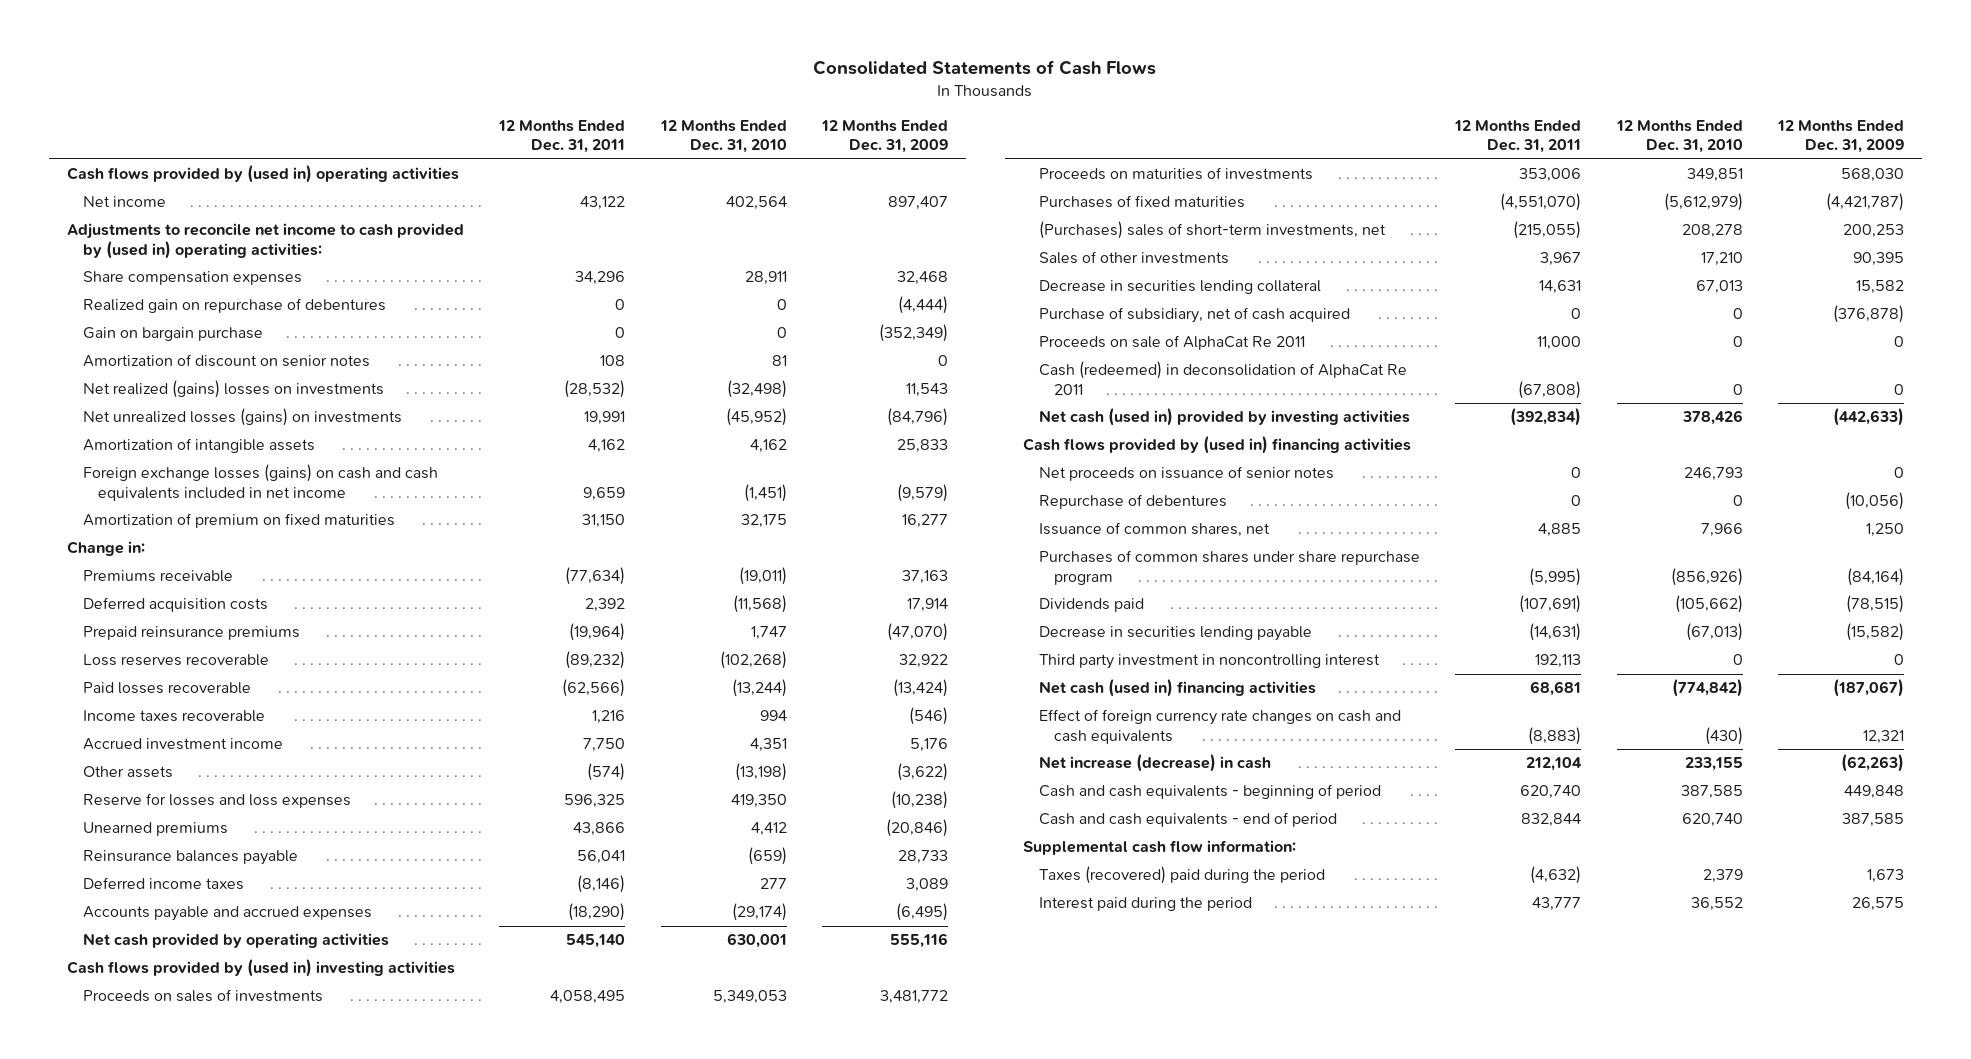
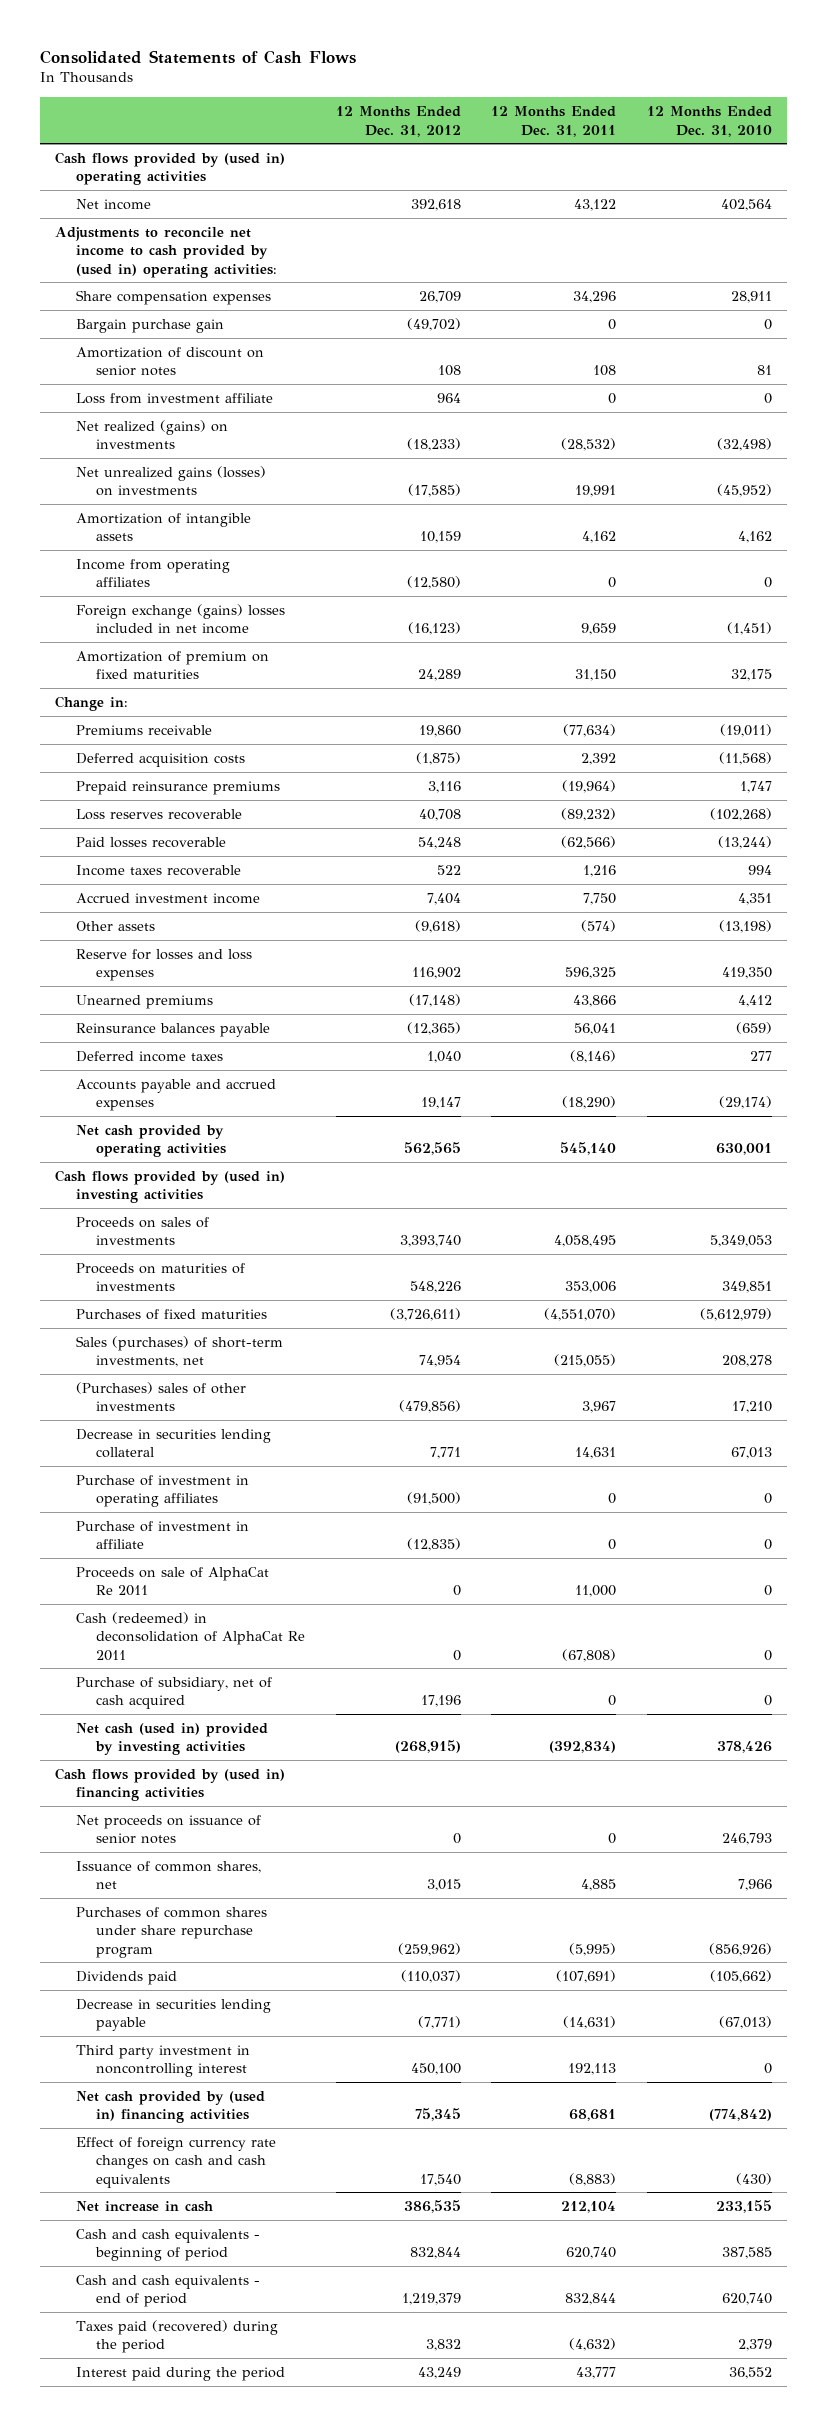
- | 12 Months Ended Dec. 31, 2011 | 12 Months Ended Dec. 31, 2010 | 12 Months Ended Dec. 31, 2009
+ | 12 Months Ended Dec. 31, 2012 | 12 Months Ended Dec. 31, 2011 | 12 Months Ended Dec. 31, 2010
- Realized gain on repurchase of debentures | 0 | 0 | (4,444)
- Gain on bargain purchase | 0 | 0 | (352,349)
+ Bargain purchase gain | (49,702) | 0 | 0
- Net realized (gains) losses on investments | (28,532) | (32,498) | 11,543
- Net unrealized losses (gains) on investments | 19,991 | (45,952) | (84,796)
+ Loss from investment affiliate | 964 | 0 | 0
+ Net realized (gains) on investments | (18,233) | (28,532) | (32,498)
+ Net unrealized gains (losses) on investments | (17,585) | 19,991 | (45,952)
- Foreign exchange losses (gains) on cash and cash equivalents included in net income | 9,659 | (1,451) | (9,579)
+ Income from operating affiliates | (12,580) | 0 | 0
+ Foreign exchange (gains) losses included in net income | (16,123) | 9,659 | (1,451)
- (Purchases) sales of short-term investments, net | (215,055) | 208,278 | 200,253
- Sales of other investments | 3,967 | 17,210 | 90,395
+ Sales (purchases) of short-term investments, net | 74,954 | (215,055) | 208,278
+ (Purchases) sales of other investments | (479,856) | 3,967 | 17,210
+ Purchase of investment in operating affiliates | (91,500) | 0 | 0
+ Purchase of investment in affiliate | (12,835) | 0 | 0
moved down: Purchase of subsidiary, net of cash acquired | 17,196 | 0 | 0
- Repurchase of debentures | 0 | 0 | (10,056)
- Net cash (used in) financing activities | 68,681 | (774,842) | (187,067)
+ Net cash provided by (used in) financing activities | 75,345 | 68,681 | (774,842)
- Net increase (decrease) in cash | 212,104 | 233,155 | (62,263)
+ Net increase in cash | 386,535 | 212,104 | 233,155
- Supplemental cash flow information:
- Taxes (recovered) paid during the period | (4,632) | 2,379 | 1,673
+ Taxes paid (recovered) during the period | 3,832 | (4,632) | 2,379

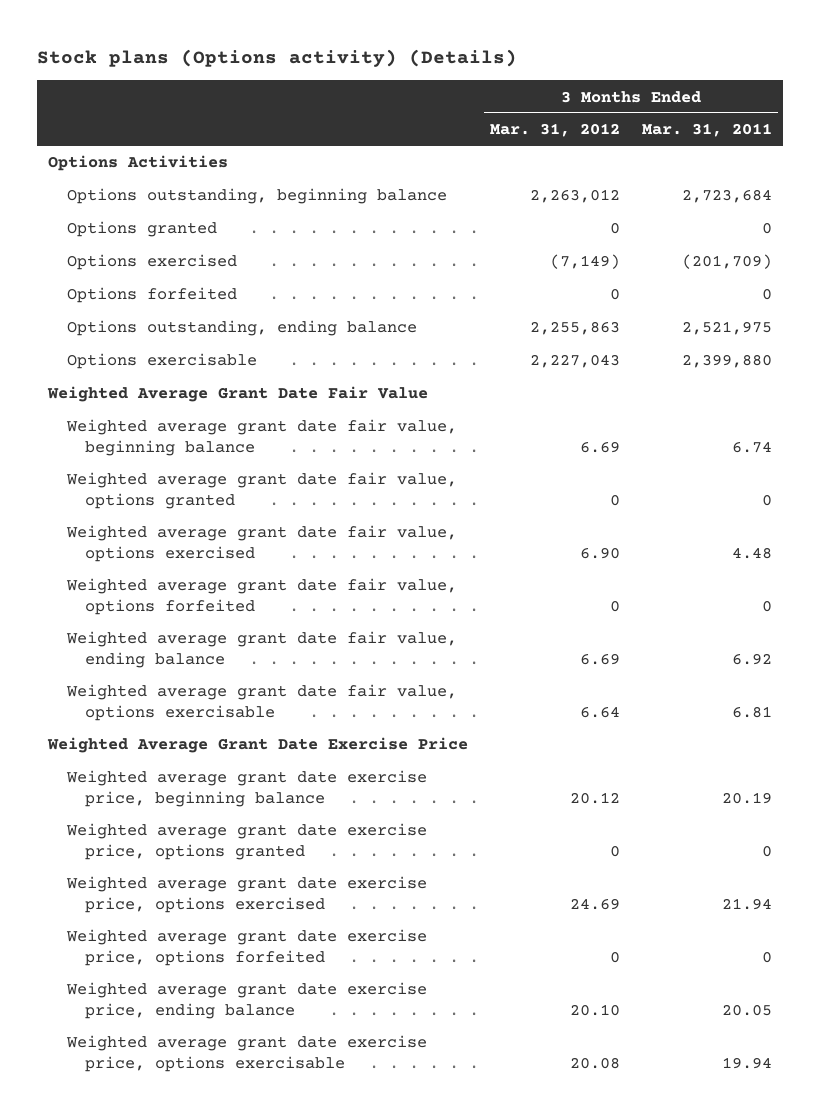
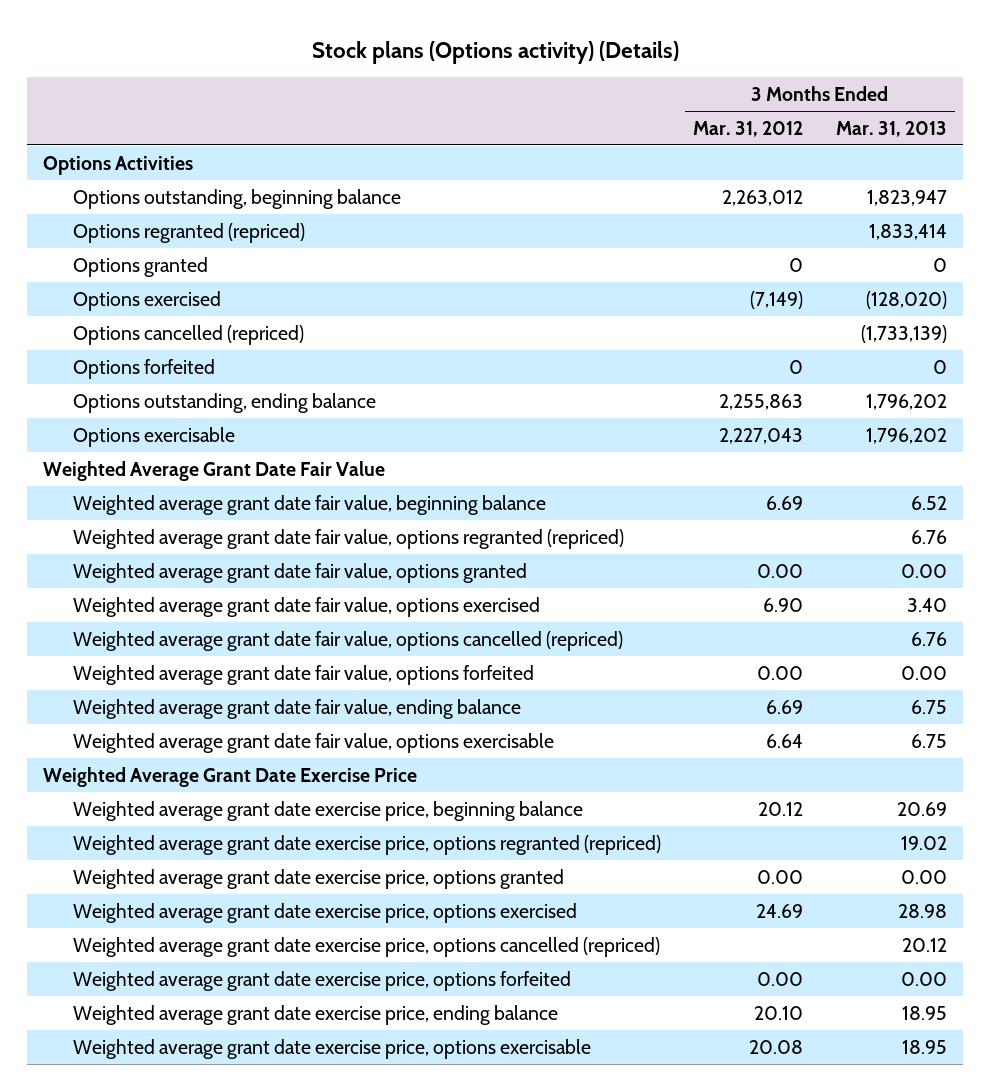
- | 3 Months Ended Mar. 31, 2012 | 3 Months Ended Mar. 31, 2011
+ | 3 Months Ended Mar. 31, 2012 | 3 Months Ended Mar. 31, 2013
+ Options regranted (repriced) | | 1,833,414
+ Options cancelled (repriced) | | (1,733,139)
- Weighted average grant date fair value, options granted | 0 | 0
+ Weighted average grant date fair value, options regranted (repriced) | | 6.76
+ Weighted average grant date fair value, options granted | 0.00 | 0.00
- Weighted average grant date fair value, options forfeited | 0 | 0
+ Weighted average grant date fair value, options cancelled (repriced) | | 6.76
+ Weighted average grant date fair value, options forfeited | 0.00 | 0.00
- Weighted average grant date exercise price, options granted | 0 | 0
+ Weighted average grant date exercise price, options regranted (repriced) | | 19.02
+ Weighted average grant date exercise price, options granted | 0.00 | 0.00
- Weighted average grant date exercise price, options forfeited | 0 | 0
+ Weighted average grant date exercise price, options cancelled (repriced) | | 20.12
+ Weighted average grant date exercise price, options forfeited | 0.00 | 0.00

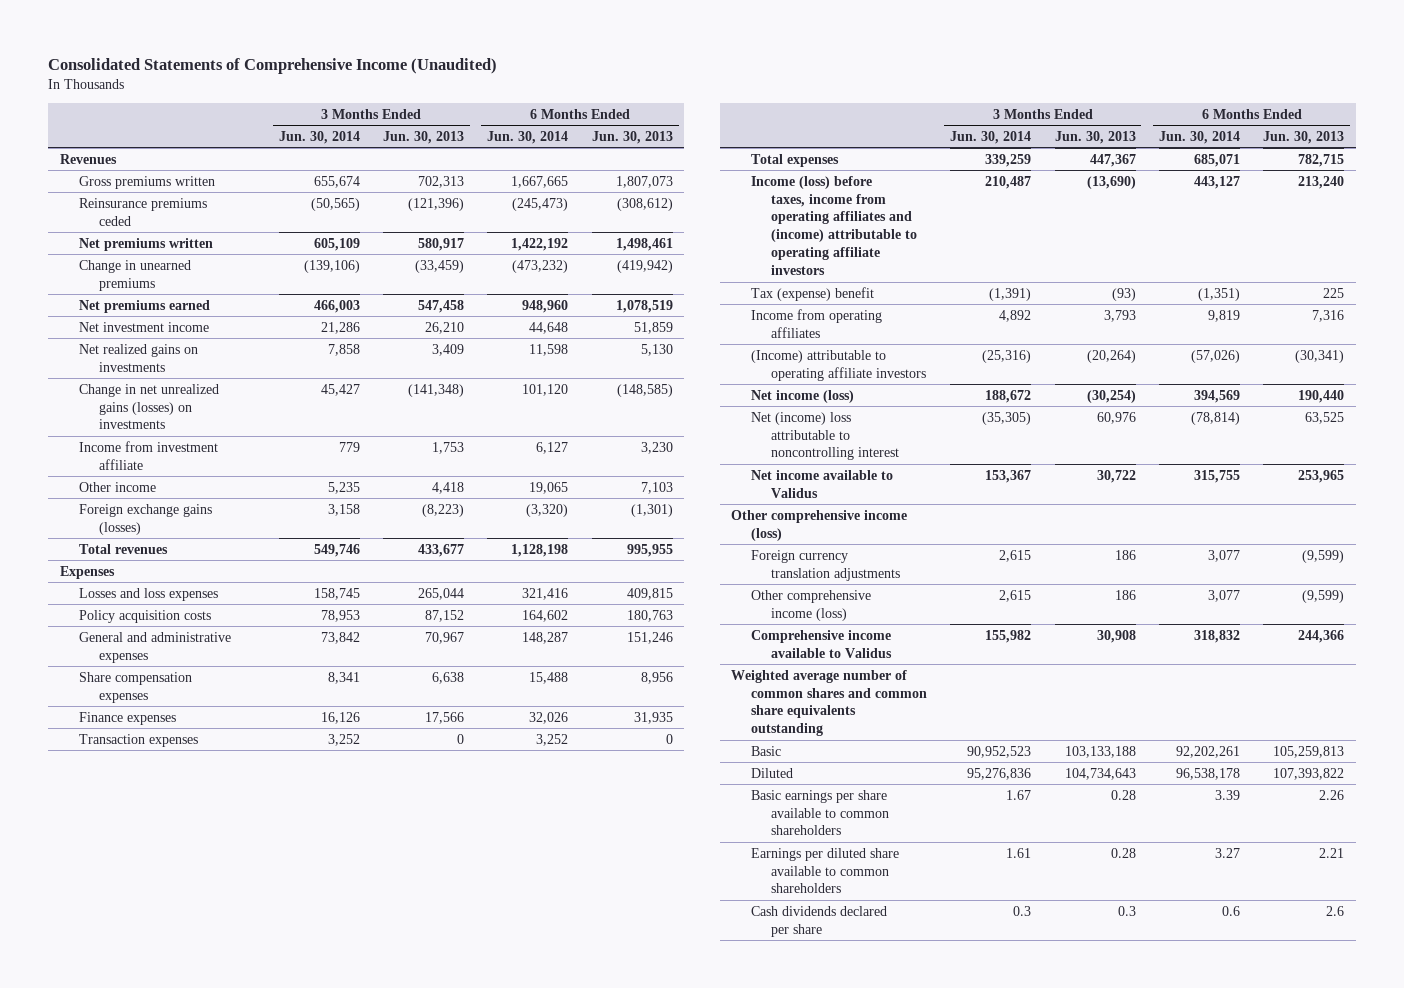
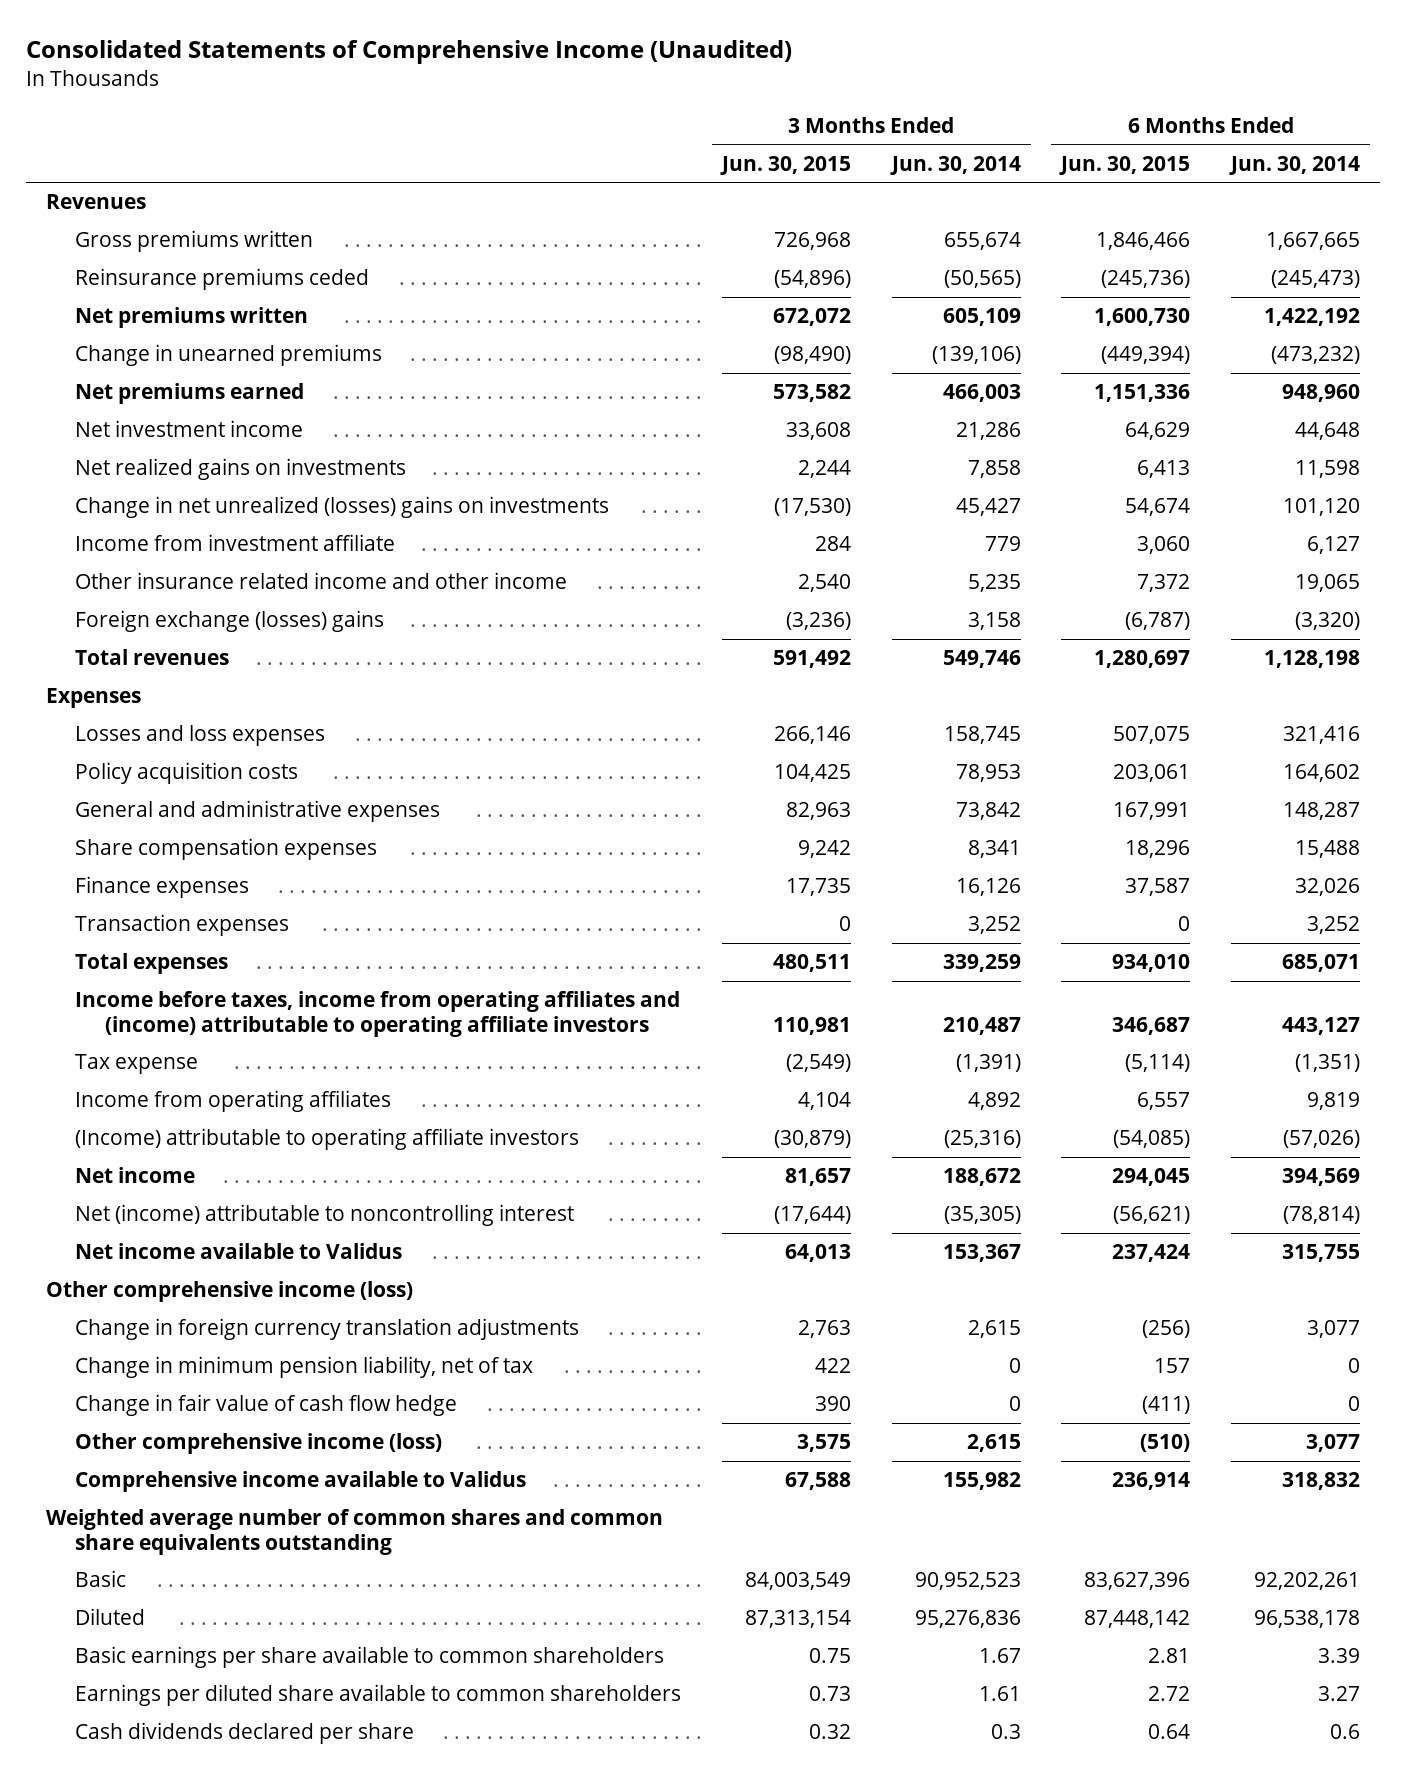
- | 3 Months Ended Jun. 30, 2014 | 3 Months Ended Jun. 30, 2013 | 6 Months Ended Jun. 30, 2014 | 6 Months Ended Jun. 30, 2013
+ | 3 Months Ended Jun. 30, 2015 | 3 Months Ended Jun. 30, 2014 | 6 Months Ended Jun. 30, 2015 | 6 Months Ended Jun. 30, 2014
- Change in net unrealized gains (losses) on investments | 45,427 | (141,348) | 101,120 | (148,585)
+ Change in net unrealized (losses) gains on investments | (17,530) | 45,427 | 54,674 | 101,120
- Other income | 5,235 | 4,418 | 19,065 | 7,103
- Foreign exchange gains (losses) | 3,158 | (8,223) | (3,320) | (1,301)
+ Other insurance related income and other income | 2,540 | 5,235 | 7,372 | 19,065
+ Foreign exchange (losses) gains | (3,236) | 3,158 | (6,787) | (3,320)
- Income (loss) before taxes, income from operating affiliates and (income) attributable to operating affiliate investors | 210,487 | (13,690) | 443,127 | 213,240
- Tax (expense) benefit | (1,391) | (93) | (1,351) | 225
+ Income before taxes, income from operating affiliates and (income) attributable to operating affiliate investors | 110,981 | 210,487 | 346,687 | 443,127
+ Tax expense | (2,549) | (1,391) | (5,114) | (1,351)
- Net income (loss) | 188,672 | (30,254) | 394,569 | 190,440
- Net (income) loss attributable to noncontrolling interest | (35,305) | 60,976 | (78,814) | 63,525
+ Net income | 81,657 | 188,672 | 294,045 | 394,569
+ Net (income) attributable to noncontrolling interest | (17,644) | (35,305) | (56,621) | (78,814)
- Foreign currency translation adjustments | 2,615 | 186 | 3,077 | (9,599)
+ Change in foreign currency translation adjustments | 2,763 | 2,615 | (256) | 3,077
+ Change in minimum pension liability, net of tax | 422 | 0 | 157 | 0
+ Change in fair value of cash flow hedge | 390 | 0 | (411) | 0

